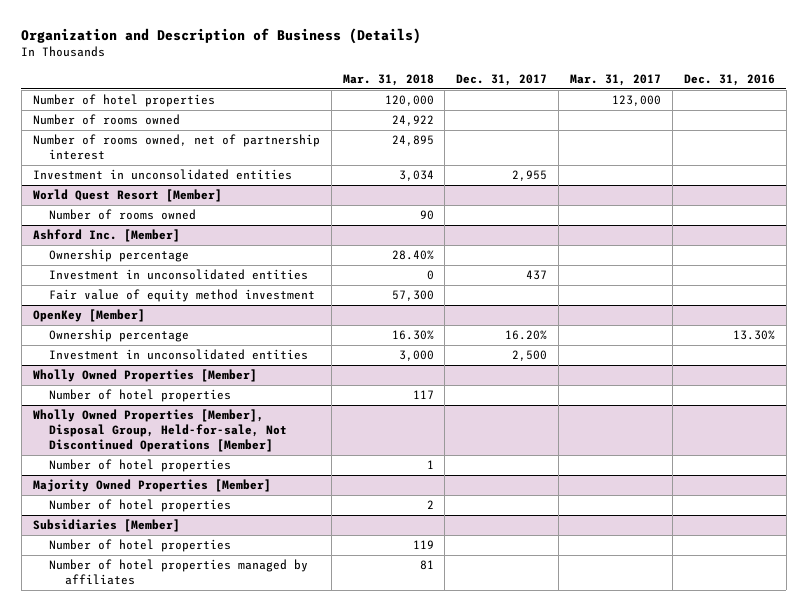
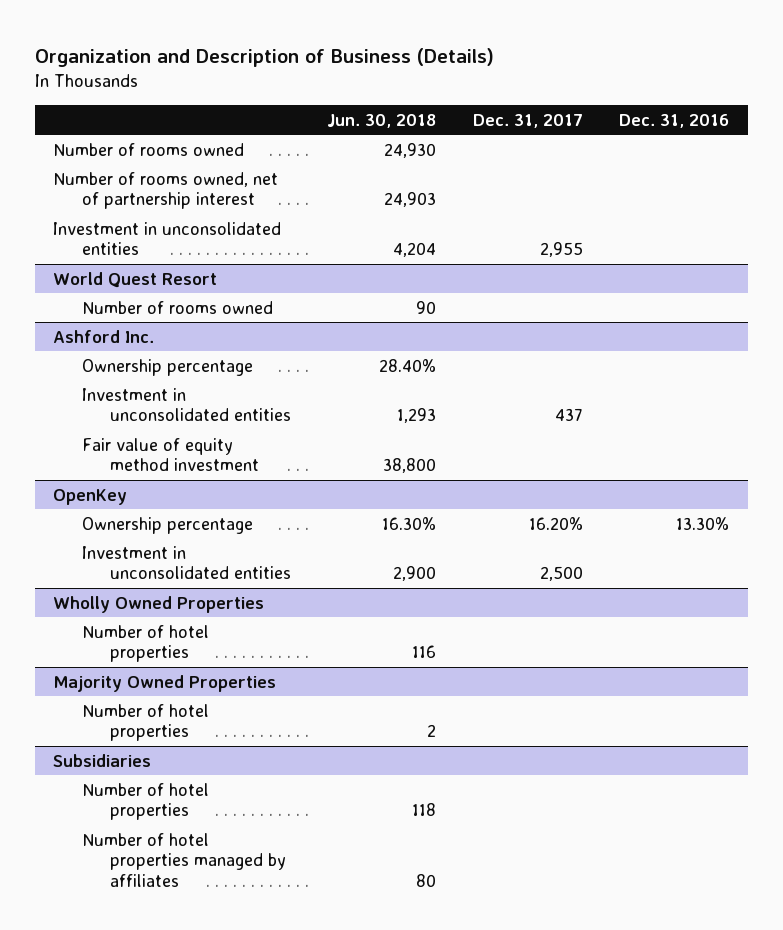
- | Mar. 31, 2018 | Dec. 31, 2017 | Mar. 31, 2017 | Dec. 31, 2016
+ | Jun. 30, 2018 | Dec. 31, 2017 | Dec. 31, 2016
- Number of hotel properties | 120,000 | | 123,000 |
- World Quest Resort [Member]
+ World Quest Resort
- Ashford Inc. [Member]
+ Ashford Inc.
- OpenKey [Member]
+ OpenKey
- Wholly Owned Properties [Member]
+ Wholly Owned Properties
- Wholly Owned Properties [Member], Disposal Group, Held-for-sale, Not Discontinued Operations [Member]
- Number of hotel properties | 1 | | |
- Majority Owned Properties [Member]
+ Majority Owned Properties
- Subsidiaries [Member]
+ Subsidiaries

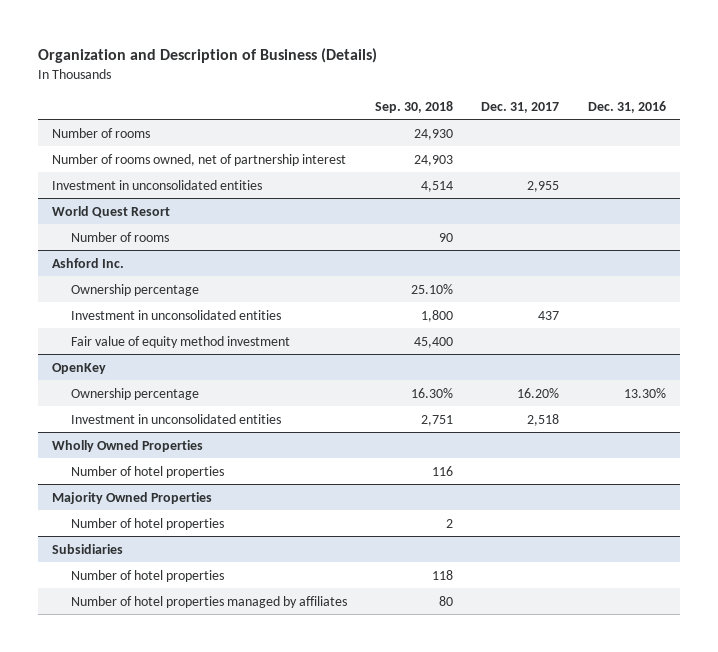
- | Jun. 30, 2018 | Dec. 31, 2017 | Dec. 31, 2016
+ | Sep. 30, 2018 | Dec. 31, 2017 | Dec. 31, 2016
- Number of rooms owned | 24,930 | |
+ Number of rooms | 24,930 | |
@ World Quest Resort
- Number of rooms owned | 90 | |
+ Number of rooms | 90 | |
@ OpenKey
- Investment in unconsolidated entities | 2,900 | 2,500 |
+ Investment in unconsolidated entities | 2,751 | 2,518 |

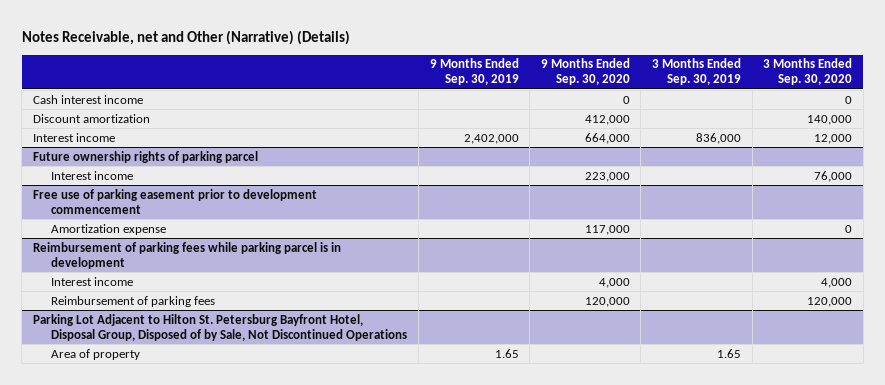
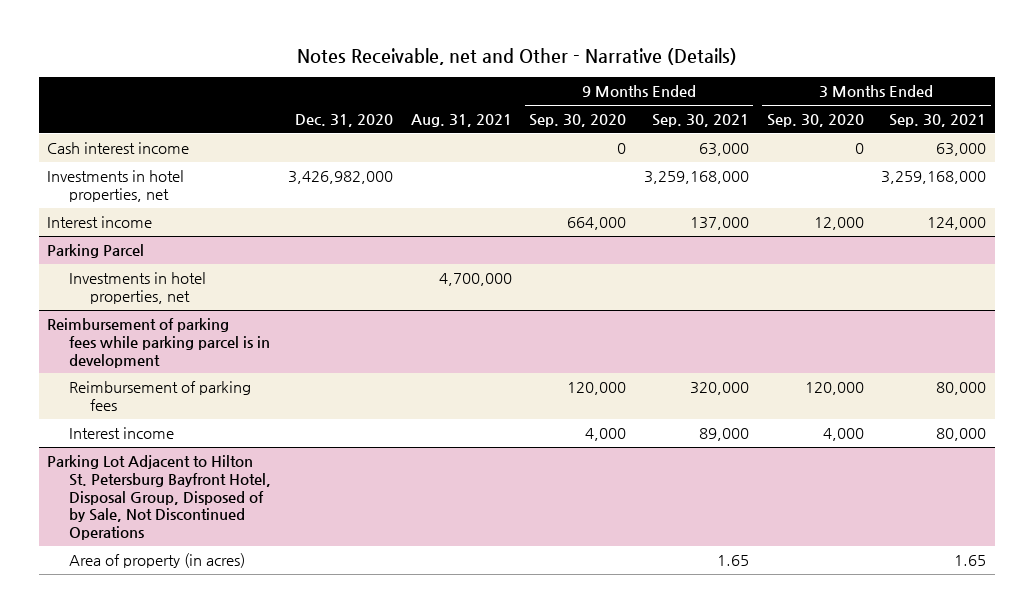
- Notes Receivable, net and Other (Narrative) (Details)
+ Notes Receivable, net and Other - Narrative (Details)
- | 9 Months Ended Sep. 30, 2019 | 9 Months Ended Sep. 30, 2020 | 3 Months Ended Sep. 30, 2019 | 3 Months Ended Sep. 30, 2020
+ | Dec. 31, 2020 | Aug. 31, 2021 | 9 Months Ended Sep. 30, 2020 | 9 Months Ended Sep. 30, 2021 | 3 Months Ended Sep. 30, 2020 | 3 Months Ended Sep. 30, 2021
- Discount amortization | | 412,000 | | 140,000
+ Investments in hotel properties, net | 3,426,982,000 | | | 3,259,168,000 | | 3,259,168,000
- Future ownership rights of parking parcel
- Interest income | | 223,000 | | 76,000
- Free use of parking easement prior to development commencement
- Amortization expense | | 117,000 | | 0
+ Parking Parcel
+ Investments in hotel properties, net | | 4,700,000 | | | |
@ Reimbursement of parking fees while parking parcel is in development
moved down: Interest income | | | 4,000 | 89,000 | 4,000 | 80,000
@ Parking Lot Adjacent to Hilton St. Petersburg Bayfront Hotel, Disposal Group, Disposed of by Sale, Not Discontinued Operations
- Area of property | 1.65 | | 1.65 |
+ Area of property (in acres) | | | | 1.65 | | 1.65

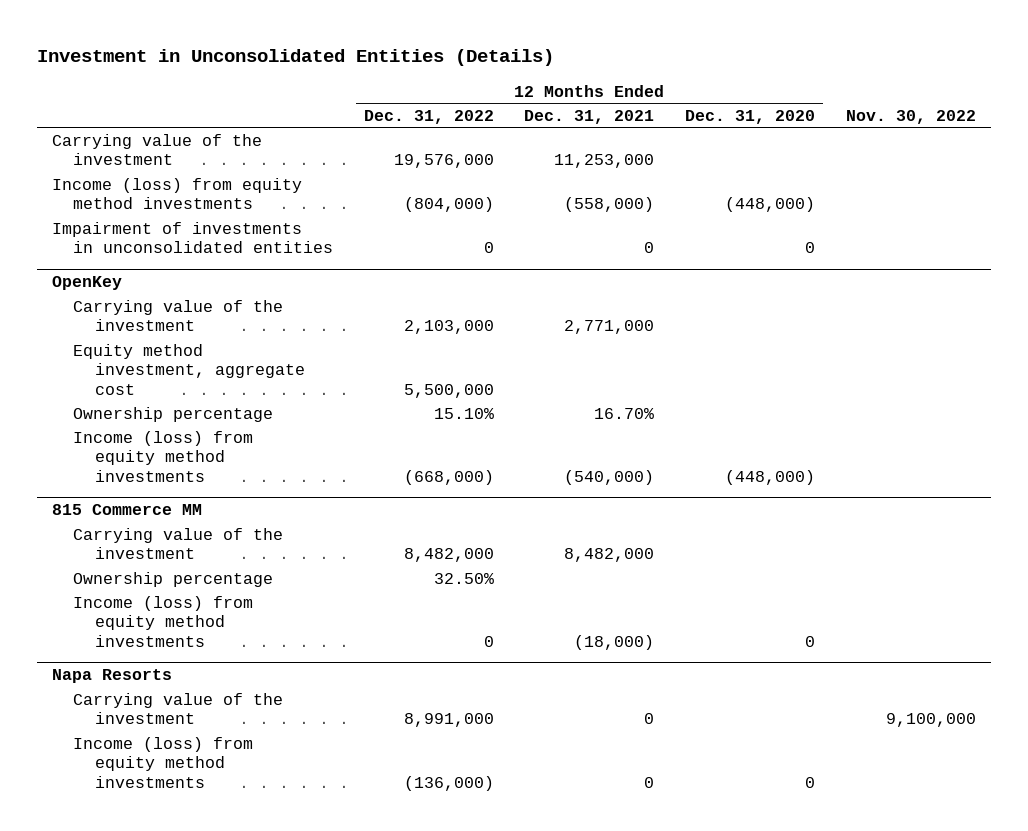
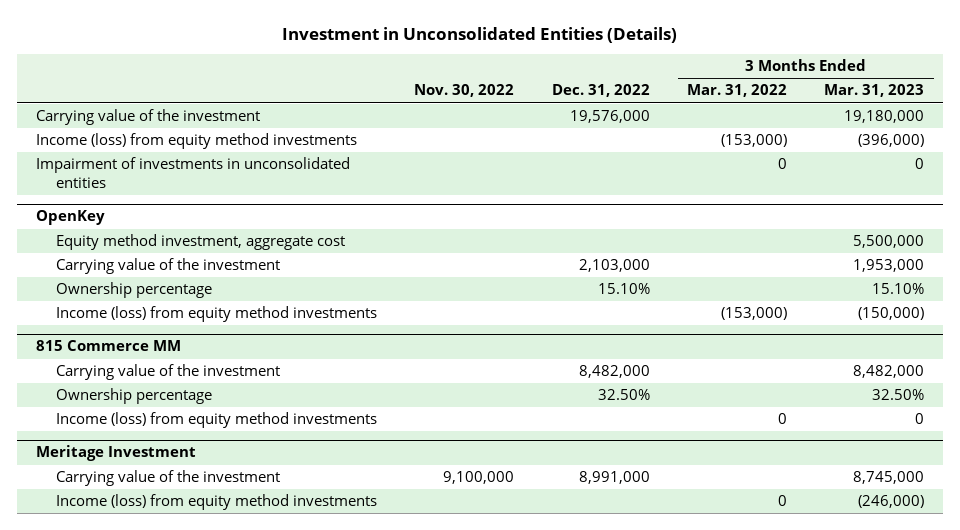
- | 12 Months Ended Dec. 31, 2022 | 12 Months Ended Dec. 31, 2021 | 12 Months Ended Dec. 31, 2020 | Nov. 30, 2022
+ | Nov. 30, 2022 | Dec. 31, 2022 | 3 Months Ended Mar. 31, 2022 | 3 Months Ended Mar. 31, 2023
@ OpenKey
moved down: Carrying value of the investment | | 2,103,000 | | 1,953,000
- Napa Resorts
+ Meritage Investment

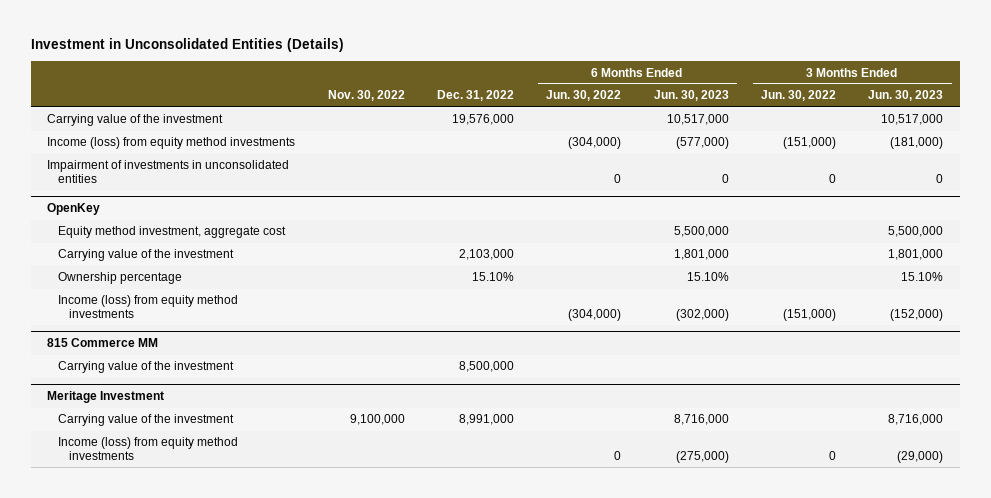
- | Nov. 30, 2022 | Dec. 31, 2022 | 3 Months Ended Mar. 31, 2022 | 3 Months Ended Mar. 31, 2023
+ | Nov. 30, 2022 | Dec. 31, 2022 | 6 Months Ended Jun. 30, 2022 | 6 Months Ended Jun. 30, 2023 | 3 Months Ended Jun. 30, 2022 | 3 Months Ended Jun. 30, 2023
@ 815 Commerce MM
- Carrying value of the investment | | 8,482,000 | | 8,482,000
- Ownership percentage | | 32.50% | | 32.50%
- Income (loss) from equity method investments | | | 0 | 0
+ Carrying value of the investment | | 8,500,000 | | | |

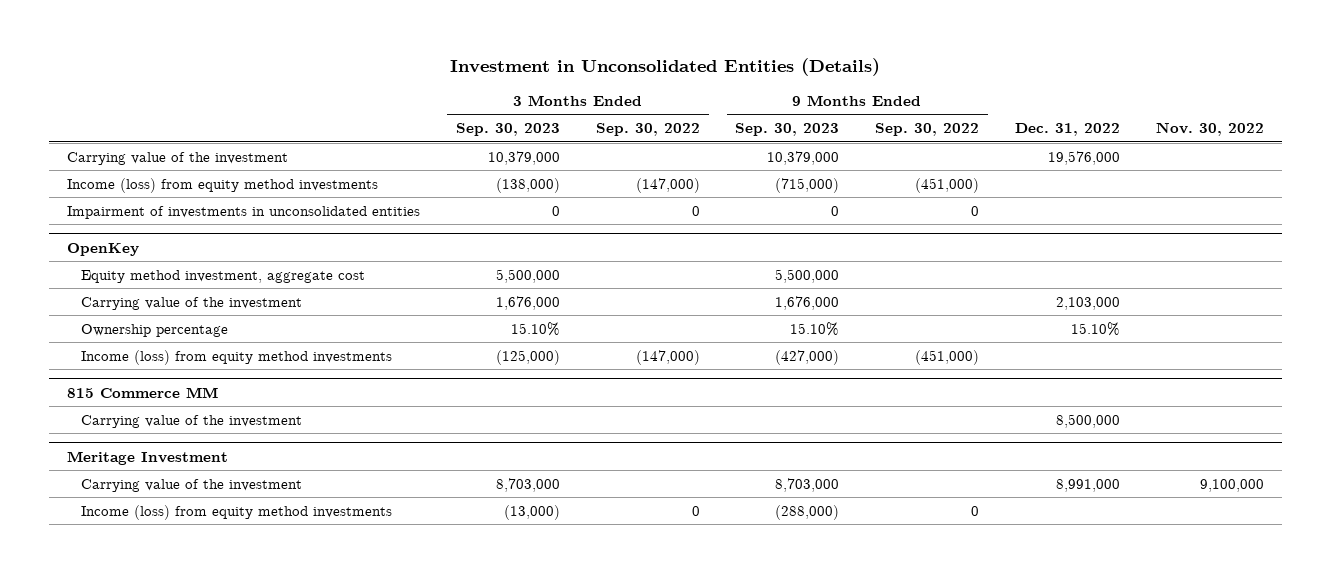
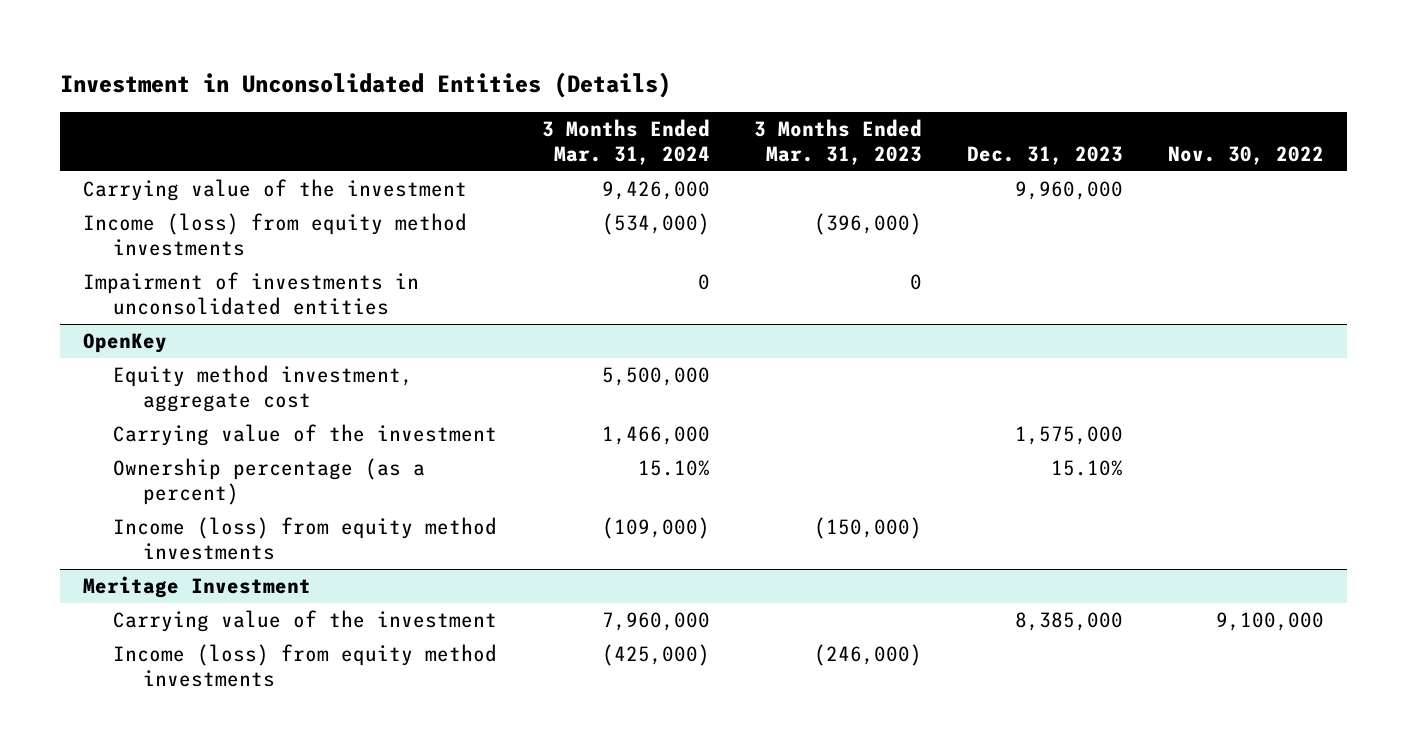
- | 3 Months Ended Sep. 30, 2023 | 3 Months Ended Sep. 30, 2022 | 9 Months Ended Sep. 30, 2023 | 9 Months Ended Sep. 30, 2022 | Dec. 31, 2022 | Nov. 30, 2022
+ | 3 Months Ended Mar. 31, 2024 | 3 Months Ended Mar. 31, 2023 | Dec. 31, 2023 | Nov. 30, 2022
@ OpenKey
- Ownership percentage | 15.10% | | 15.10% | | 15.10% |
+ Ownership percentage (as a percent) | 15.10% | | 15.10% |
- 815 Commerce MM
- Carrying value of the investment | | | | | 8,500,000 |

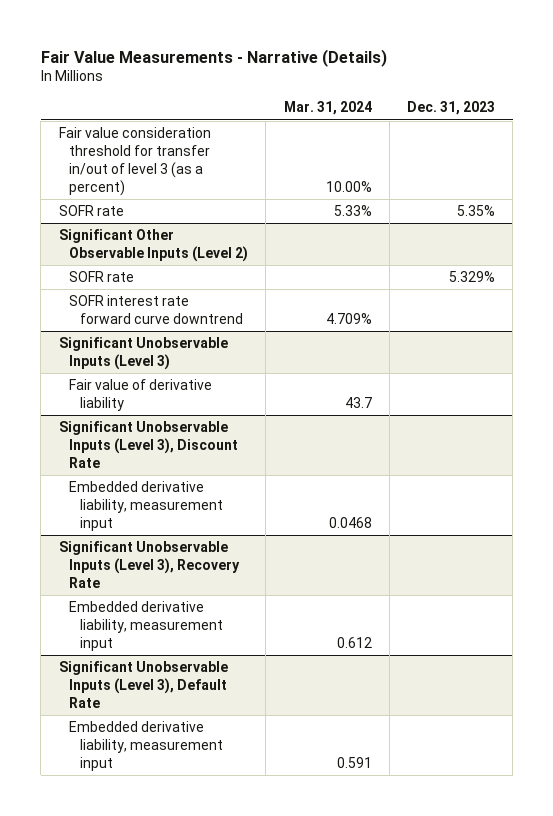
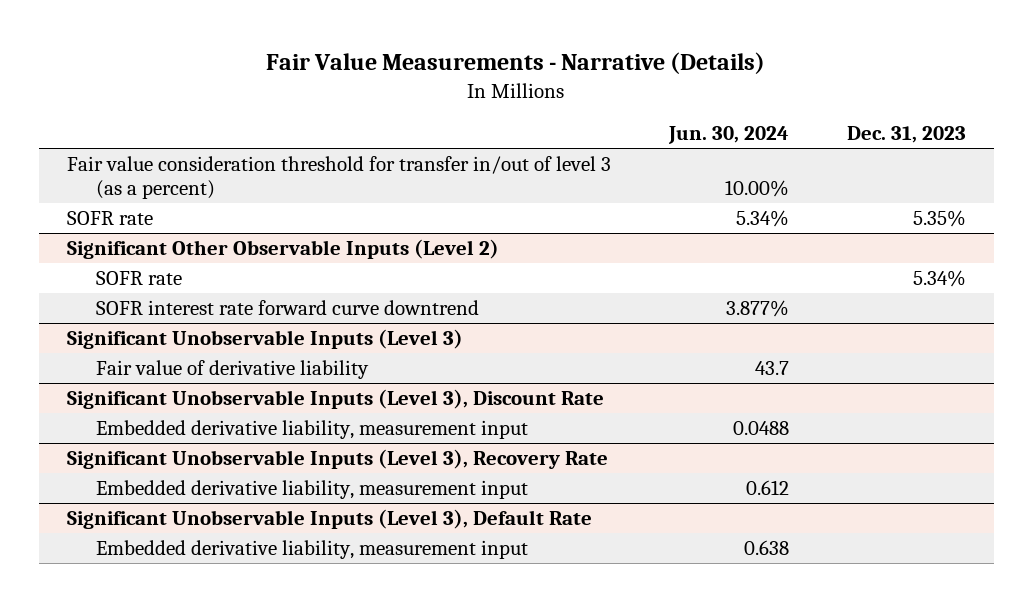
- | Mar. 31, 2024 | Dec. 31, 2023
+ | Jun. 30, 2024 | Dec. 31, 2023
@ Significant Other Observable Inputs (Level 2)
- SOFR rate | | 5.329%
+ SOFR rate | | 5.34%

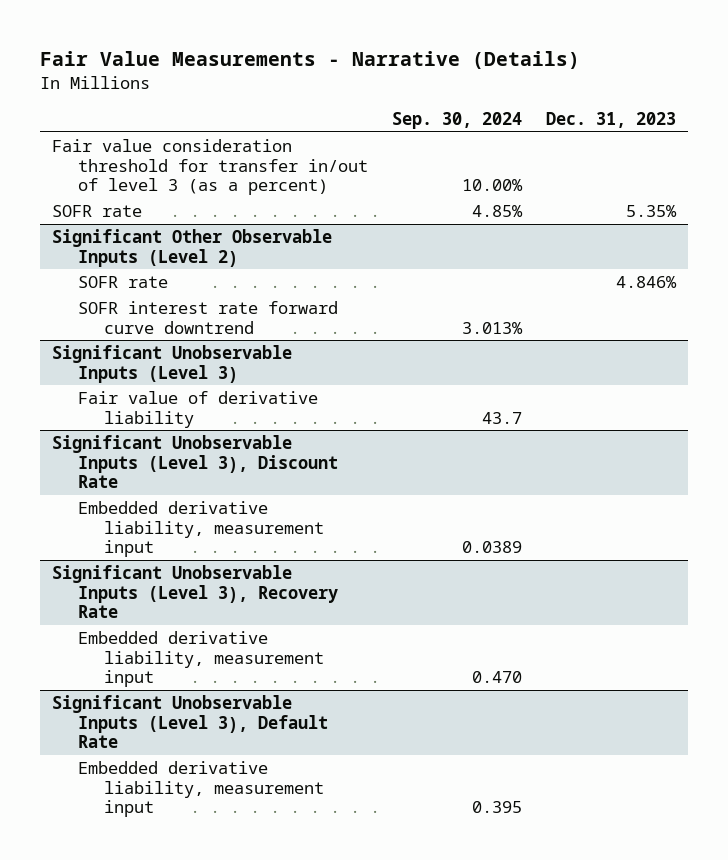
- | Jun. 30, 2024 | Dec. 31, 2023
+ | Sep. 30, 2024 | Dec. 31, 2023
@ Significant Other Observable Inputs (Level 2)
- SOFR rate | | 5.34%
+ SOFR rate | | 4.846%

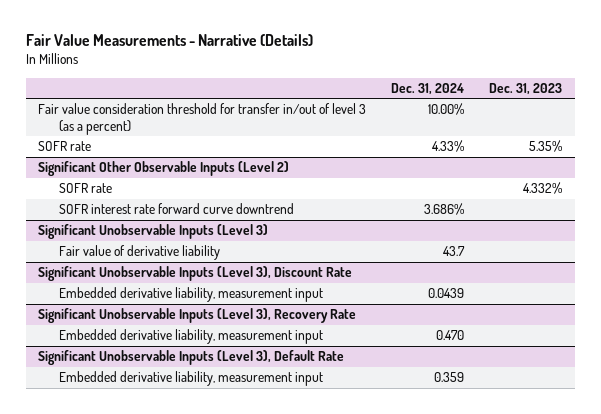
- | Sep. 30, 2024 | Dec. 31, 2023
+ | Dec. 31, 2024 | Dec. 31, 2023
@ Significant Other Observable Inputs (Level 2)
- SOFR rate | | 4.846%
+ SOFR rate | | 4.332%

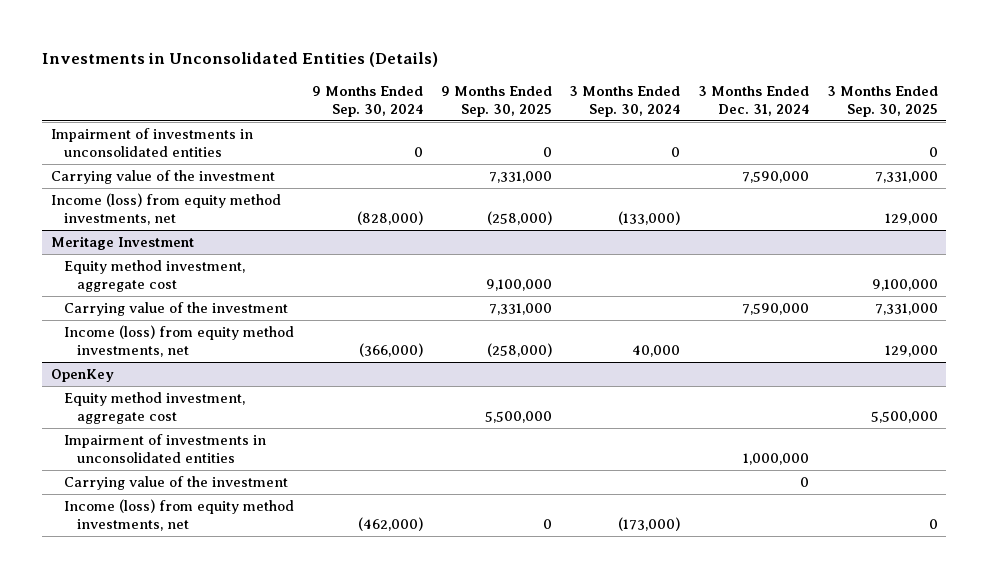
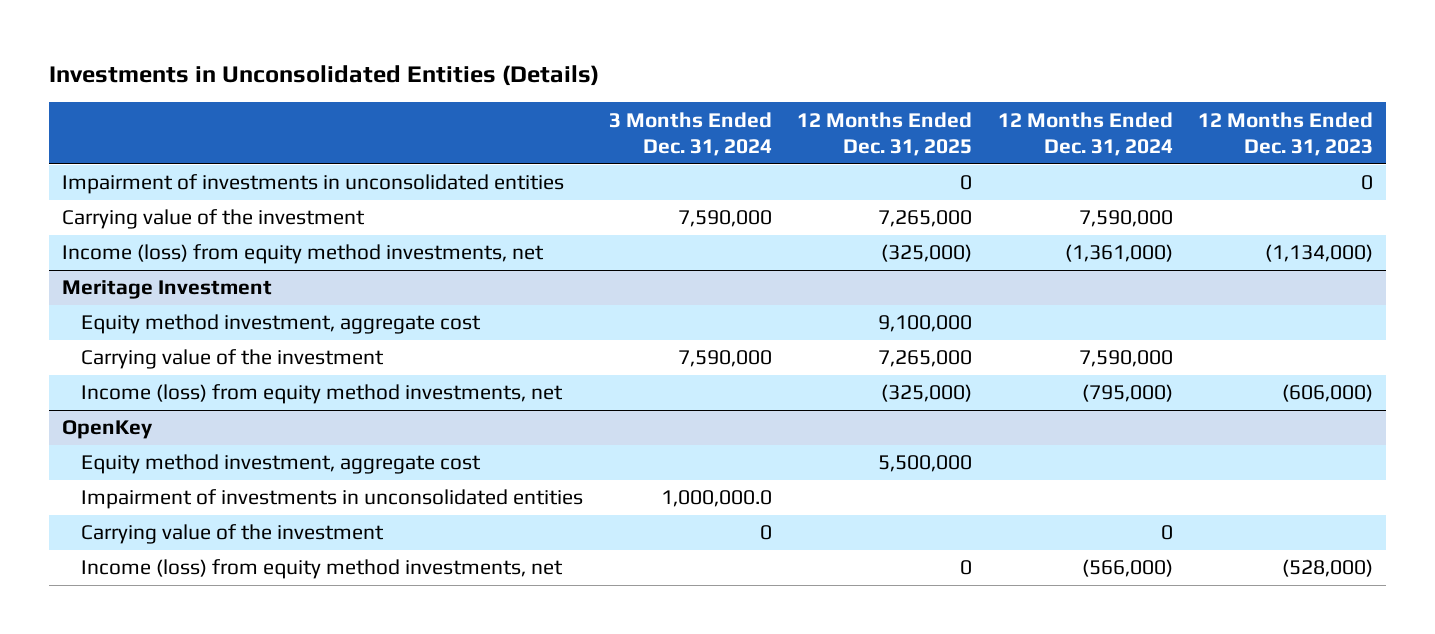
- | 9 Months Ended Sep. 30, 2024 | 9 Months Ended Sep. 30, 2025 | 3 Months Ended Sep. 30, 2024 | 3 Months Ended Dec. 31, 2024 | 3 Months Ended Sep. 30, 2025
+ | 3 Months Ended Dec. 31, 2024 | 12 Months Ended Dec. 31, 2025 | 12 Months Ended Dec. 31, 2024 | 12 Months Ended Dec. 31, 2023
@ OpenKey
- Impairment of investments in unconsolidated entities | | | | 1,000,000 |
+ Impairment of investments in unconsolidated entities | 1,000,000.0 | | |

